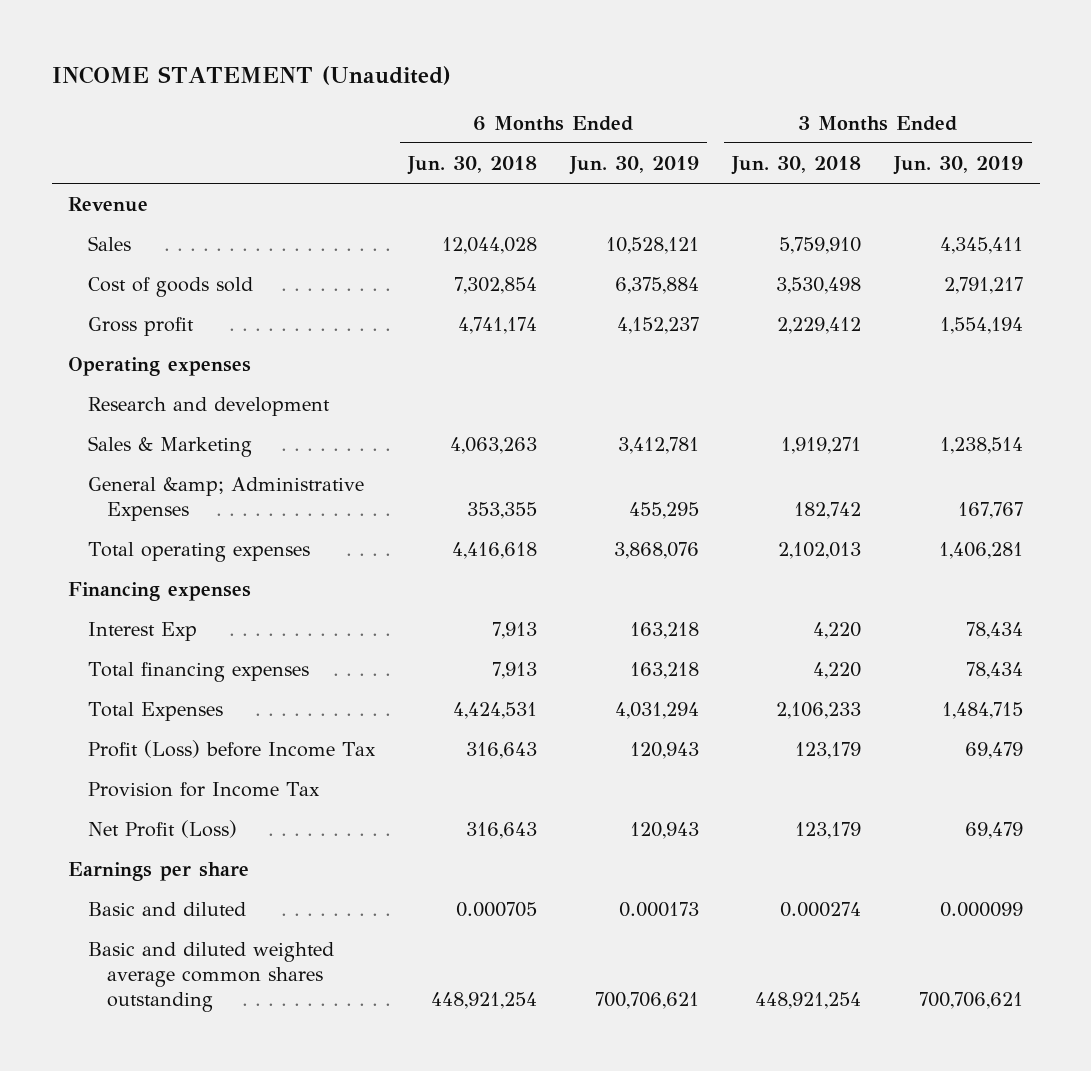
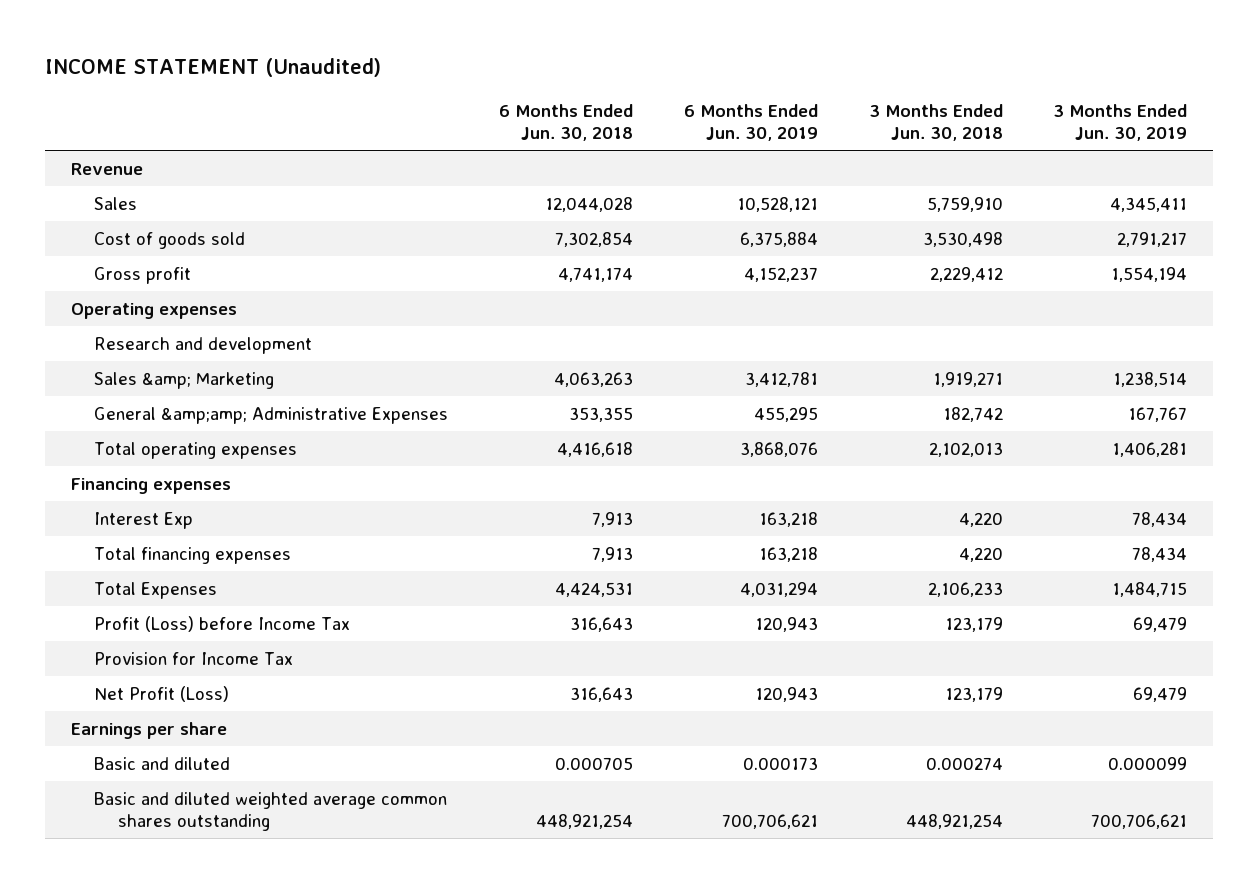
- Sales & Marketing | 4,063,263 | 3,412,781 | 1,919,271 | 1,238,514
- General &amp; Administrative Expenses | 353,355 | 455,295 | 182,742 | 167,767
+ Sales &amp; Marketing | 4,063,263 | 3,412,781 | 1,919,271 | 1,238,514
+ General &amp;amp; Administrative Expenses | 353,355 | 455,295 | 182,742 | 167,767

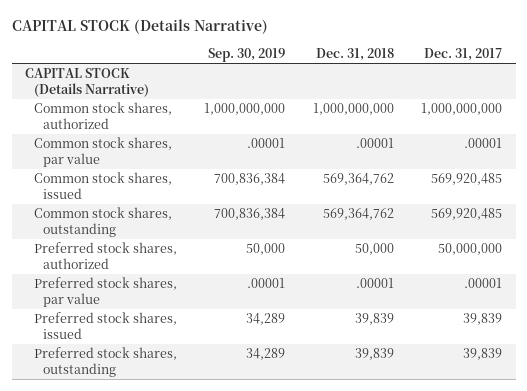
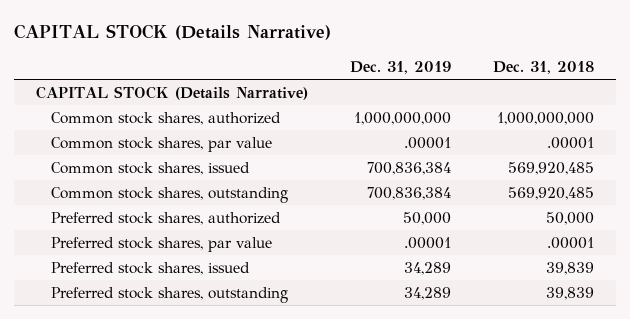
- | Sep. 30, 2019 | Dec. 31, 2018 | Dec. 31, 2017
+ | Dec. 31, 2019 | Dec. 31, 2018
- Common stock shares, issued | 700,836,384 | 569,364,762 | 569,920,485
- Common stock shares, outstanding | 700,836,384 | 569,364,762 | 569,920,485
+ Common stock shares, issued | 700,836,384 | 569,920,485
+ Common stock shares, outstanding | 700,836,384 | 569,920,485

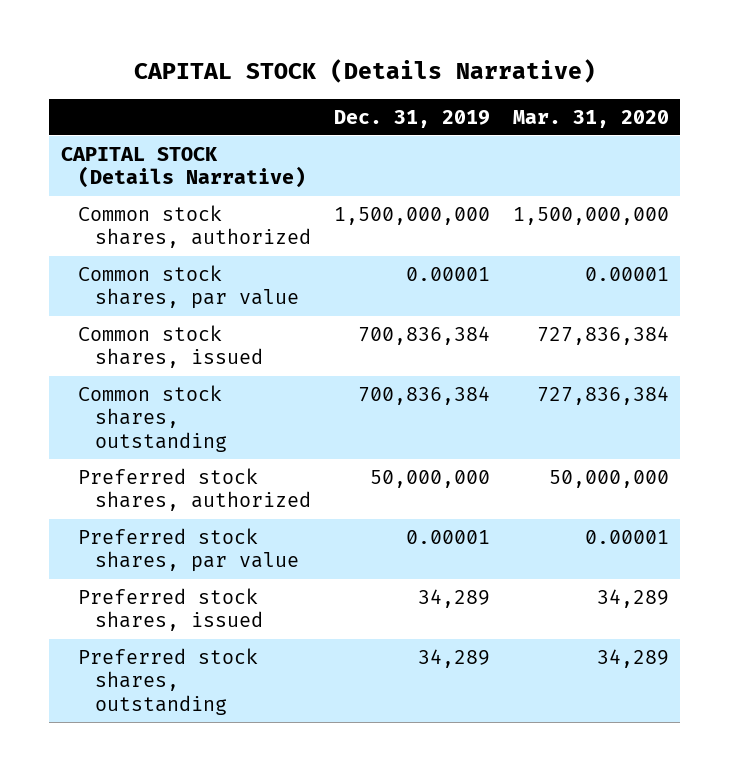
- | Dec. 31, 2019 | Dec. 31, 2018
+ | Dec. 31, 2019 | Mar. 31, 2020
- Common stock shares, authorized | 1,000,000,000 | 1,000,000,000
- Common stock shares, par value | .00001 | .00001
+ Common stock shares, authorized | 1,500,000,000 | 1,500,000,000
+ Common stock shares, par value | 0.00001 | 0.00001
- Preferred stock shares, authorized | 50,000 | 50,000
- Preferred stock shares, par value | .00001 | .00001
+ Preferred stock shares, authorized | 50,000,000 | 50,000,000
+ Preferred stock shares, par value | 0.00001 | 0.00001

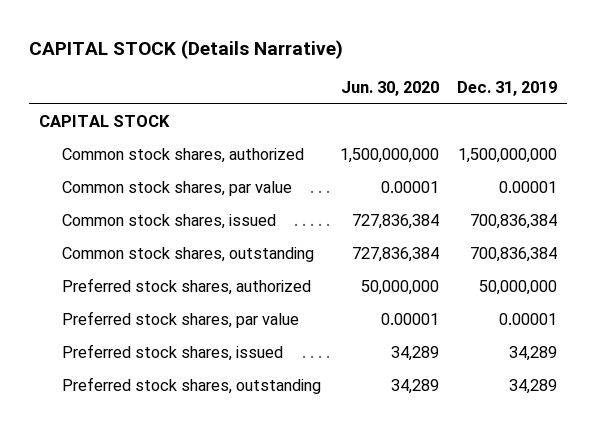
- | Dec. 31, 2019 | Mar. 31, 2020
+ | Jun. 30, 2020 | Dec. 31, 2019
- CAPITAL STOCK (Details Narrative)
+ CAPITAL STOCK

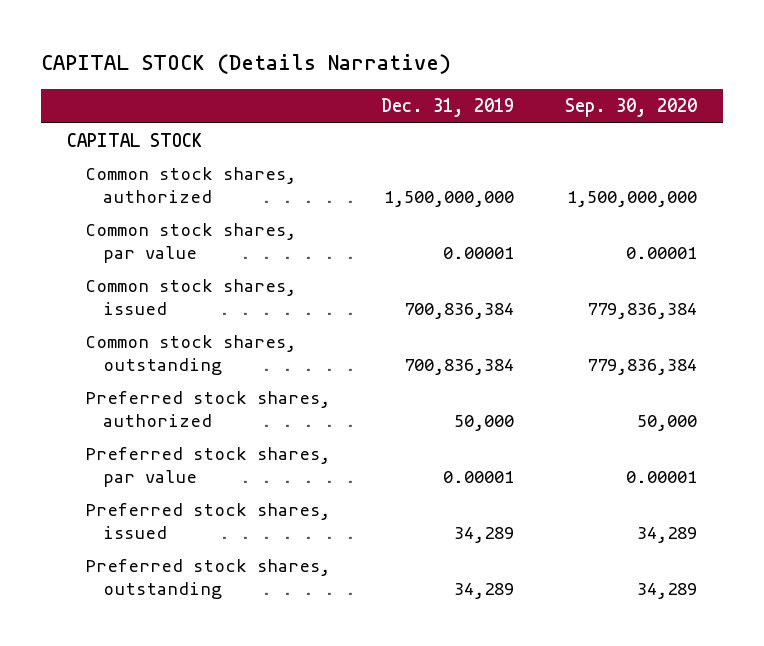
- | Jun. 30, 2020 | Dec. 31, 2019
+ | Dec. 31, 2019 | Sep. 30, 2020
- Preferred stock shares, authorized | 50,000,000 | 50,000,000
+ Preferred stock shares, authorized | 50,000 | 50,000

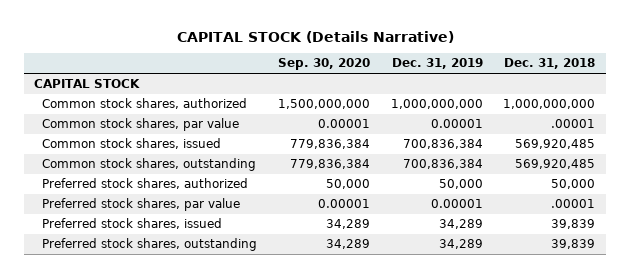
- | Dec. 31, 2019 | Sep. 30, 2020
+ | Sep. 30, 2020 | Dec. 31, 2019 | Dec. 31, 2018
- Common stock shares, authorized | 1,500,000,000 | 1,500,000,000
+ Common stock shares, authorized | 1,500,000,000 | 1,000,000,000 | 1,000,000,000

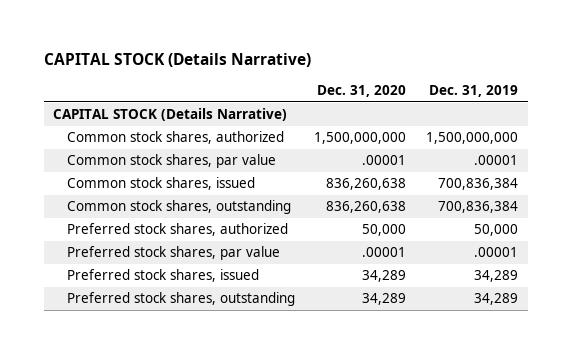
- | Sep. 30, 2020 | Dec. 31, 2019 | Dec. 31, 2018
+ | Dec. 31, 2020 | Dec. 31, 2019
- CAPITAL STOCK
- Common stock shares, authorized | 1,500,000,000 | 1,000,000,000 | 1,000,000,000
- Common stock shares, par value | 0.00001 | 0.00001 | .00001
+ CAPITAL STOCK (Details Narrative)
+ Common stock shares, authorized | 1,500,000,000 | 1,500,000,000
+ Common stock shares, par value | .00001 | .00001
- Preferred stock shares, par value | 0.00001 | 0.00001 | .00001
+ Preferred stock shares, par value | .00001 | .00001

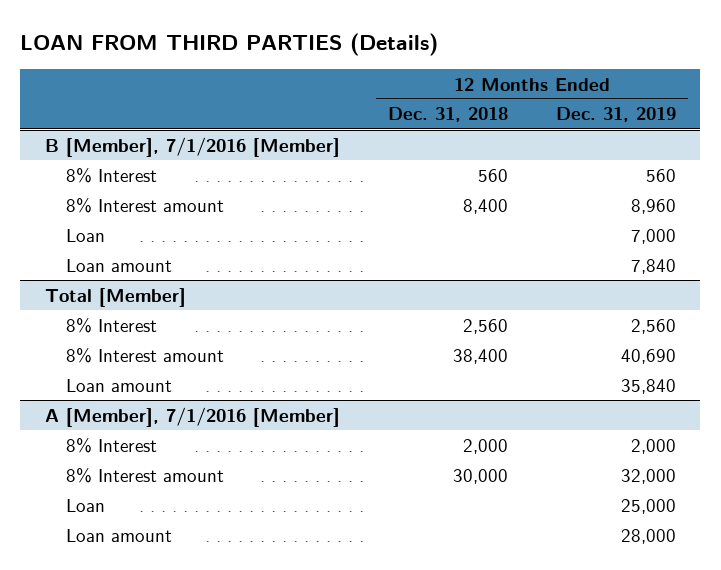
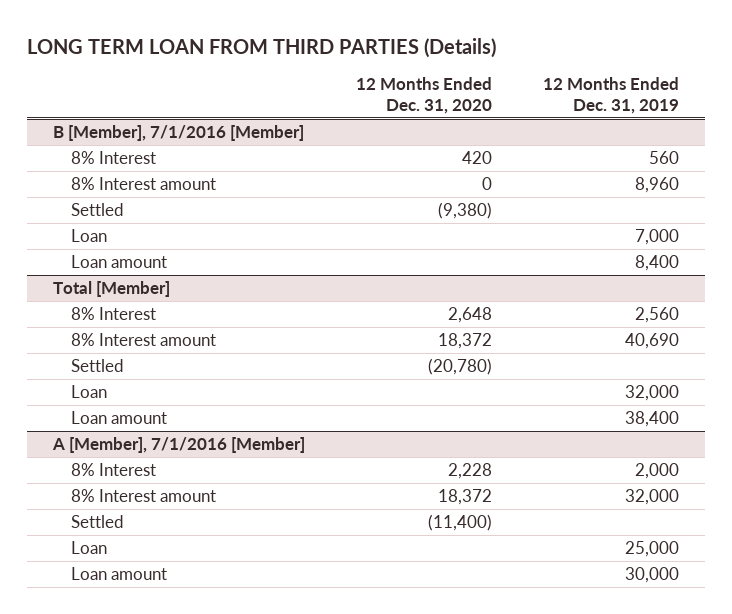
- LOAN FROM THIRD PARTIES (Details)
+ LONG TERM LOAN FROM THIRD PARTIES (Details)
- | 12 Months Ended Dec. 31, 2018 | 12 Months Ended Dec. 31, 2019
+ | 12 Months Ended Dec. 31, 2020 | 12 Months Ended Dec. 31, 2019
@ B [Member], 7/1/2016 [Member]
+ Settled | (9,380) |
- Loan amount | | 7,840
+ Loan amount | | 8,400
@ Total [Member]
- Loan amount | | 35,840
+ Settled | (20,780) |
+ Loan | | 32,000
+ Loan amount | | 38,400
@ A [Member], 7/1/2016 [Member]
+ Settled | (11,400) |
- Loan amount | | 28,000
+ Loan amount | | 30,000

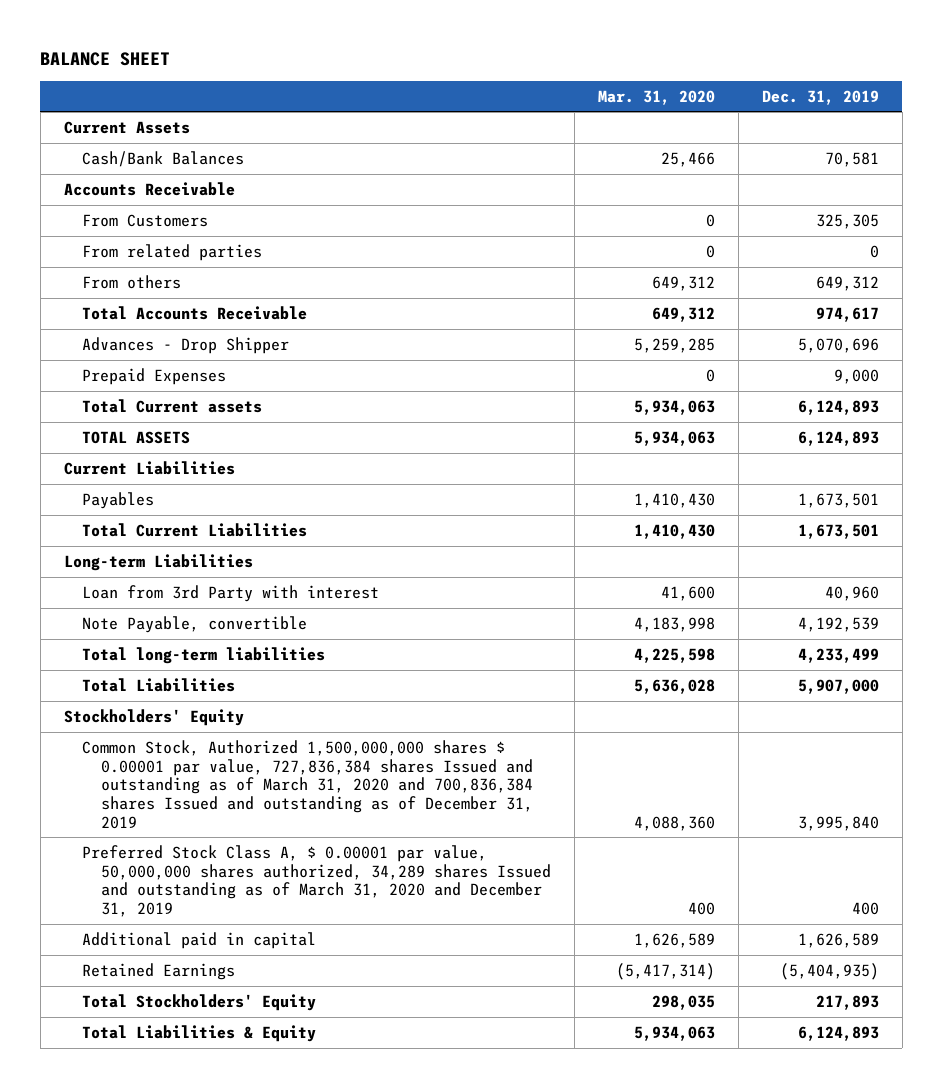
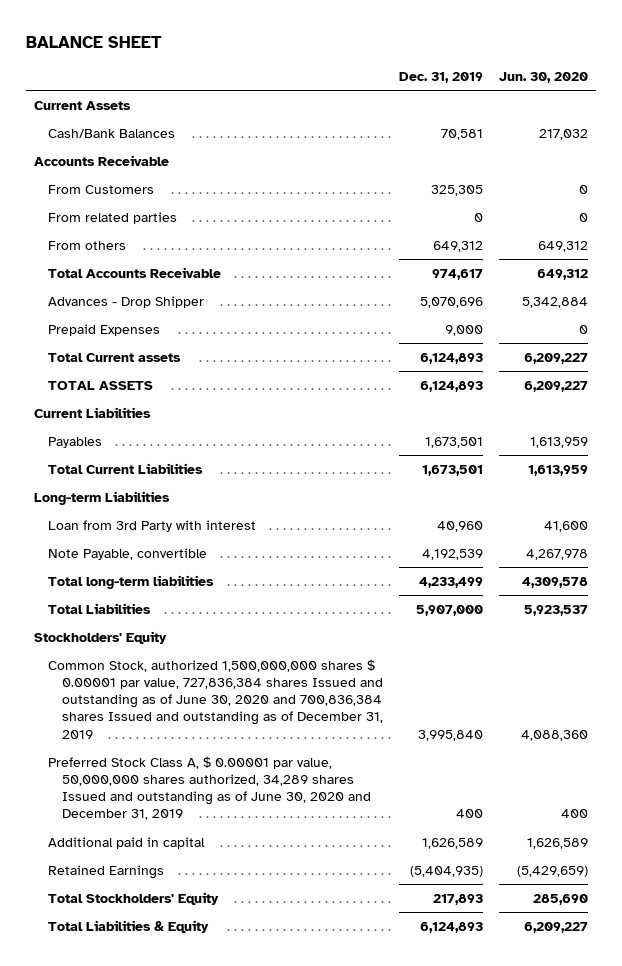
- | Mar. 31, 2020 | Dec. 31, 2019
+ | Dec. 31, 2019 | Jun. 30, 2020
- Common Stock, Authorized 1,500,000,000 shares $ 0.00001 par value, 727,836,384 shares Issued and outstanding as of March 31, 2020 and 700,836,384 shares Issued and outstanding as of December 31, 2019 | 4,088,360 | 3,995,840
- Preferred Stock Class A, $ 0.00001 par value, 50,000,000 shares authorized, 34,289 shares Issued and outstanding as of March 31, 2020 and December 31, 2019 | 400 | 400
+ Common Stock, authorized 1,500,000,000 shares $ 0.00001 par value, 727,836,384 shares Issued and outstanding as of June 30, 2020 and 700,836,384 shares Issued and outstanding as of December 31, 2019 | 3,995,840 | 4,088,360
+ Preferred Stock Class A, $ 0.00001 par value, 50,000,000 shares authorized, 34,289 shares Issued and outstanding as of June 30, 2020 and December 31, 2019 | 400 | 400

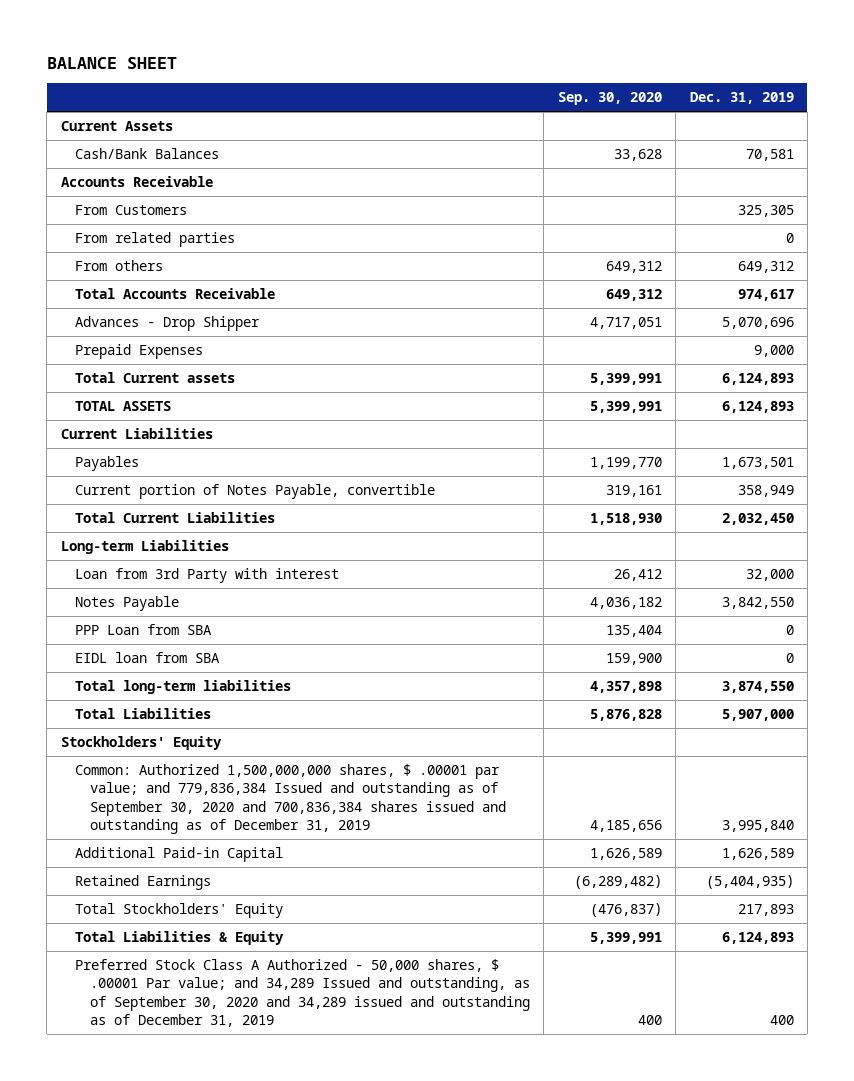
- | Dec. 31, 2019 | Jun. 30, 2020
+ | Sep. 30, 2020 | Dec. 31, 2019
- Total Current Liabilities | 1,673,501 | 1,613,959
+ Current portion of Notes Payable, convertible | 319,161 | 358,949
+ Total Current Liabilities | 1,518,930 | 2,032,450
- Loan from 3rd Party with interest | 40,960 | 41,600
- Note Payable, convertible | 4,192,539 | 4,267,978
- Total long-term liabilities | 4,233,499 | 4,309,578
+ Loan from 3rd Party with interest | 26,412 | 32,000
+ Notes Payable | 4,036,182 | 3,842,550
+ PPP Loan from SBA | 135,404 | 0
+ EIDL loan from SBA | 159,900 | 0
+ Total long-term liabilities | 4,357,898 | 3,874,550
- Common Stock, authorized 1,500,000,000 shares $ 0.00001 par value, 727,836,384 shares Issued and outstanding as of June 30, 2020 and 700,836,384 shares Issued and outstanding as of December 31, 2019 | 3,995,840 | 4,088,360
- Preferred Stock Class A, $ 0.00001 par value, 50,000,000 shares authorized, 34,289 shares Issued and outstanding as of June 30, 2020 and December 31, 2019 | 400 | 400
- Additional paid in capital | 1,626,589 | 1,626,589
+ Common: Authorized 1,500,000,000 shares, $ .00001 par value; and 779,836,384 Issued and outstanding as of September 30, 2020 and 700,836,384 shares issued and outstanding as of December 31, 2019 | 4,185,656 | 3,995,840
+ Additional Paid-in Capital | 1,626,589 | 1,626,589
+ Preferred Stock Class A Authorized - 50,000 shares, $ .00001 Par value; and 34,289 Issued and outstanding, as of September 30, 2020 and 34,289 issued and outstanding as of December 31, 2019 | 400 | 400

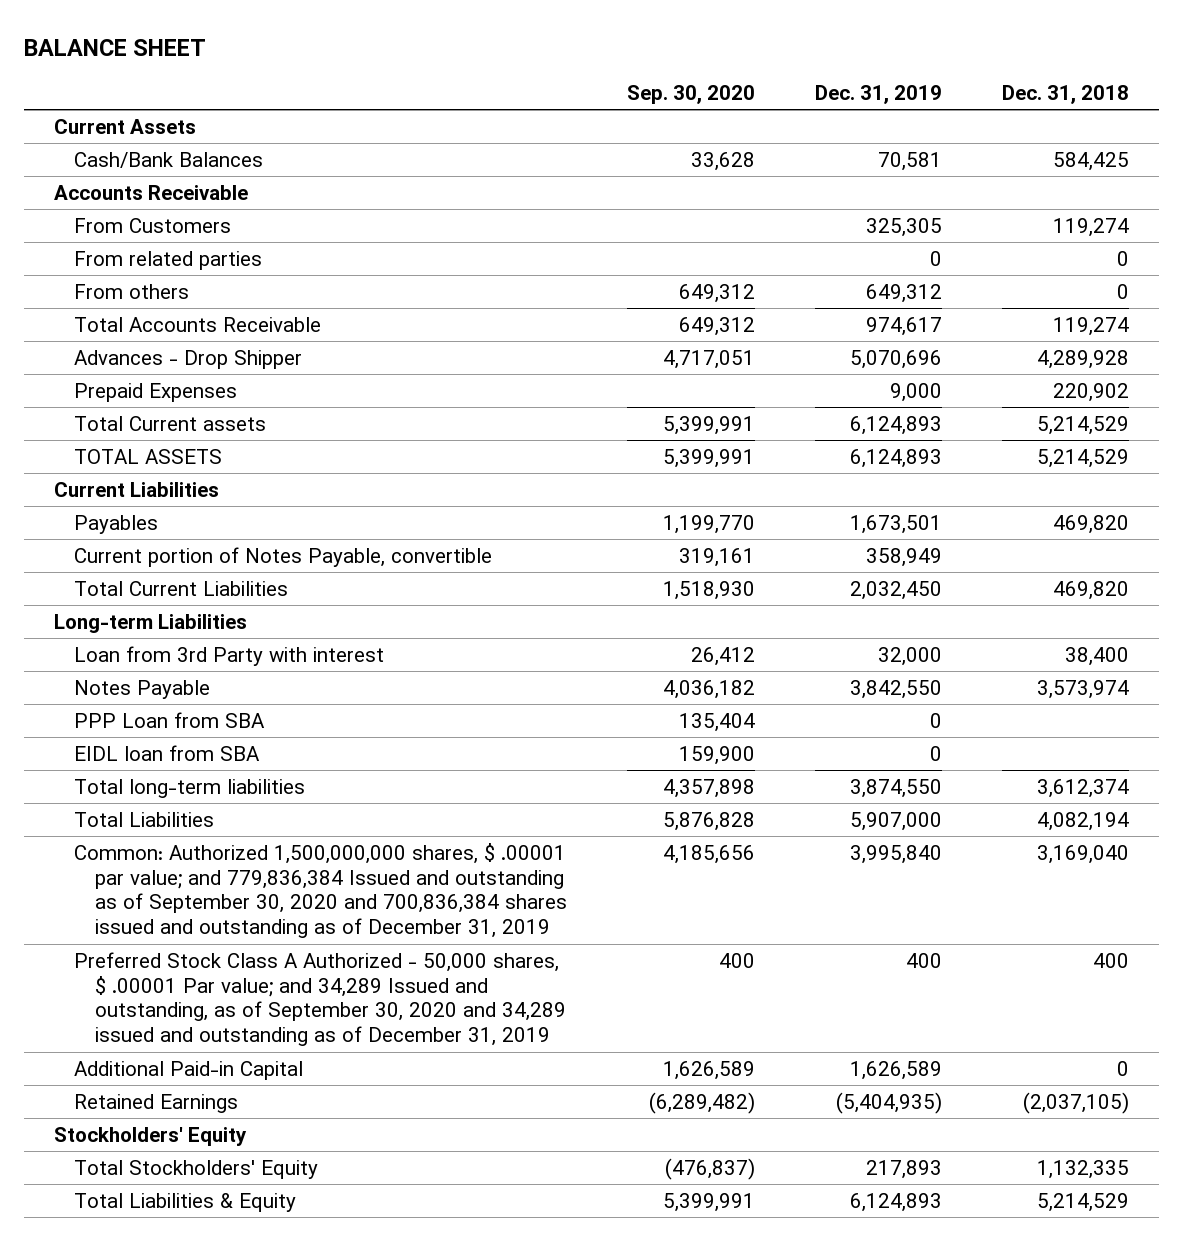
- | Sep. 30, 2020 | Dec. 31, 2019
+ | Sep. 30, 2020 | Dec. 31, 2019 | Dec. 31, 2018
moved up: Preferred Stock Class A Authorized - 50,000 shares, $ .00001 Par value; and 34,289 Issued and outstanding, as of September 30, 2020 and 34,289 issued and outstanding as of December 31, 2019 | 400 | 400 | 400
moved down: Stockholders' Equity

